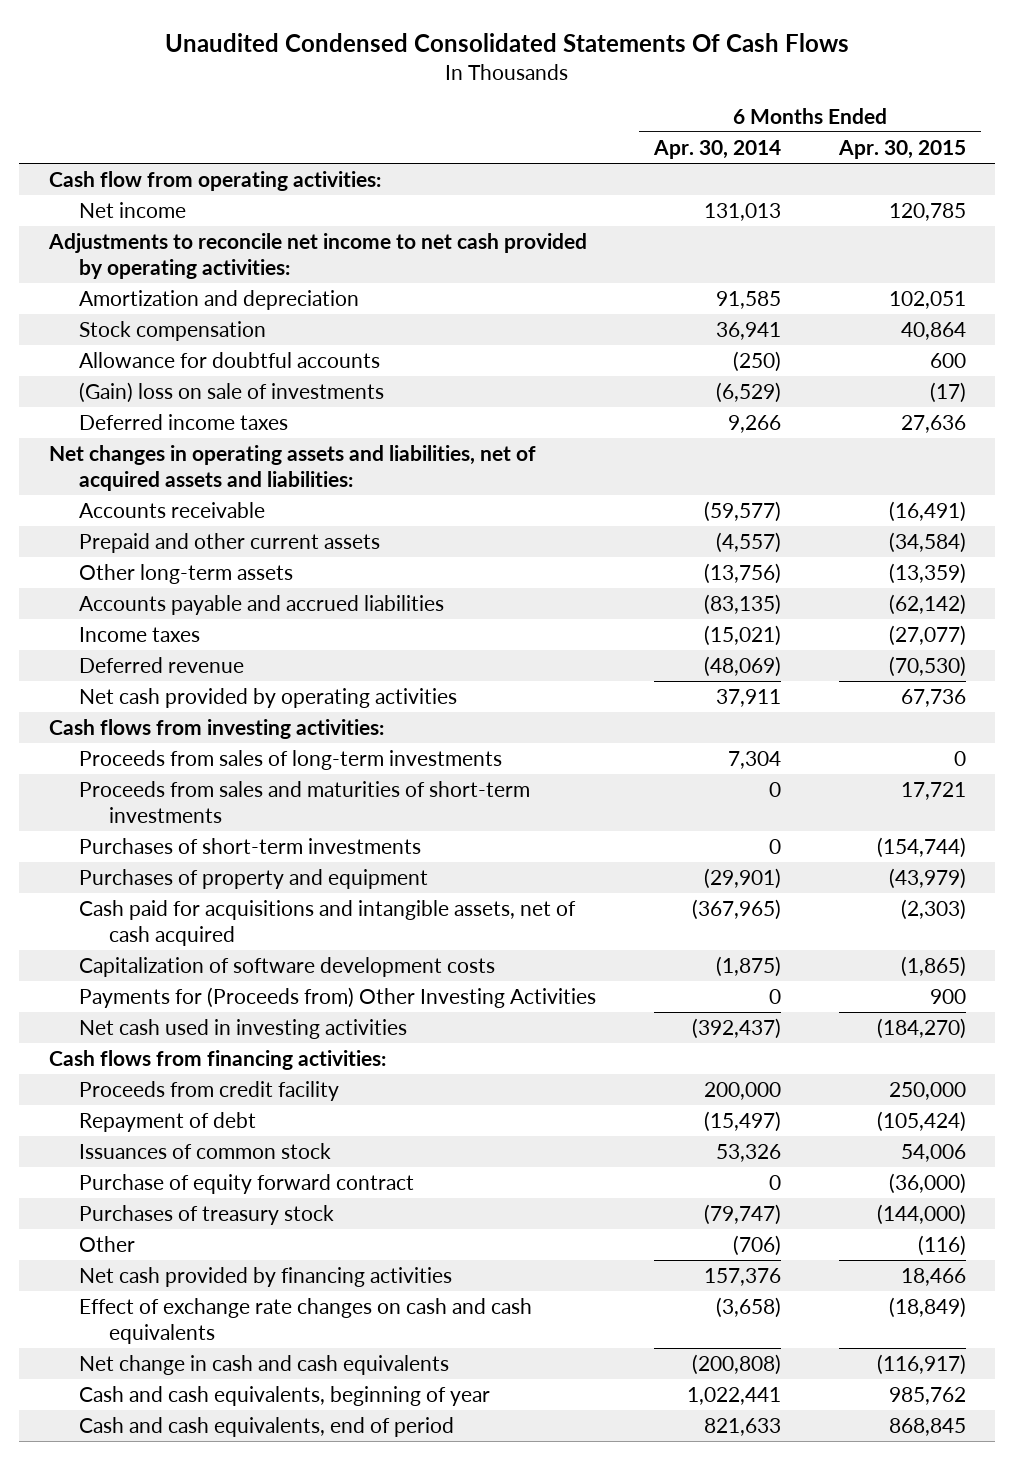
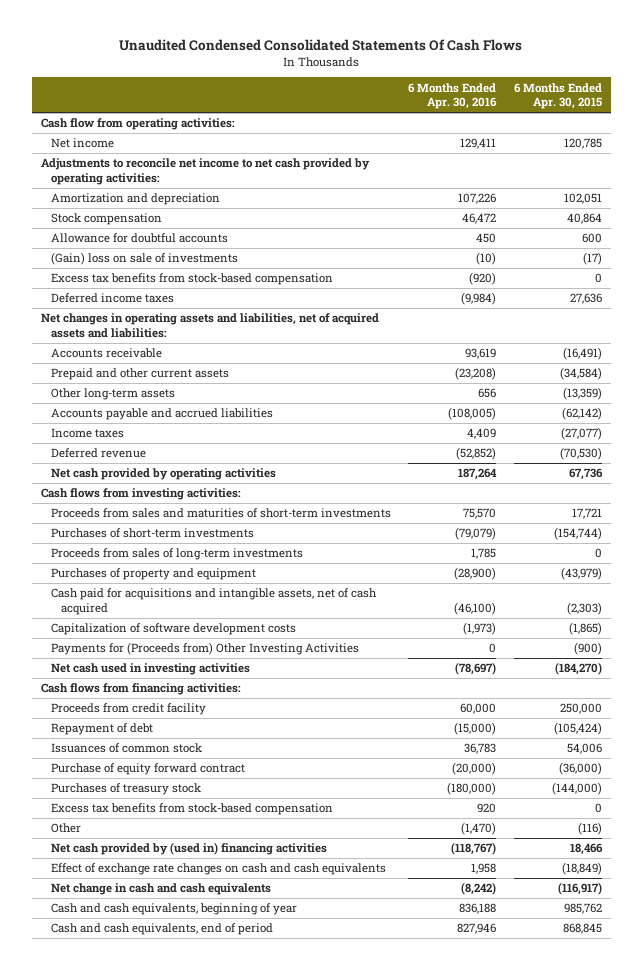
- | 6 Months Ended Apr. 30, 2014 | 6 Months Ended Apr. 30, 2015
+ | 6 Months Ended Apr. 30, 2016 | 6 Months Ended Apr. 30, 2015
+ Excess tax benefits from stock-based compensation | (920) | 0
moved down: Proceeds from sales of long-term investments | 1,785 | 0
- Payments for (Proceeds from) Other Investing Activities | 0 | 900
+ Payments for (Proceeds from) Other Investing Activities | 0 | (900)
+ Excess tax benefits from stock-based compensation | 920 | 0
- Net cash provided by financing activities | 157,376 | 18,466
+ Net cash provided by (used in) financing activities | (118,767) | 18,466

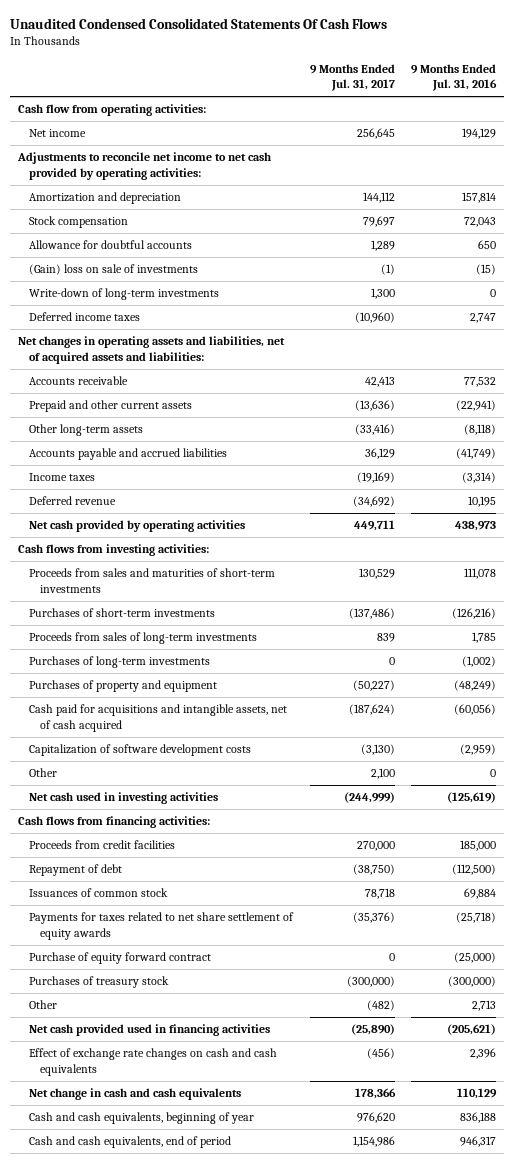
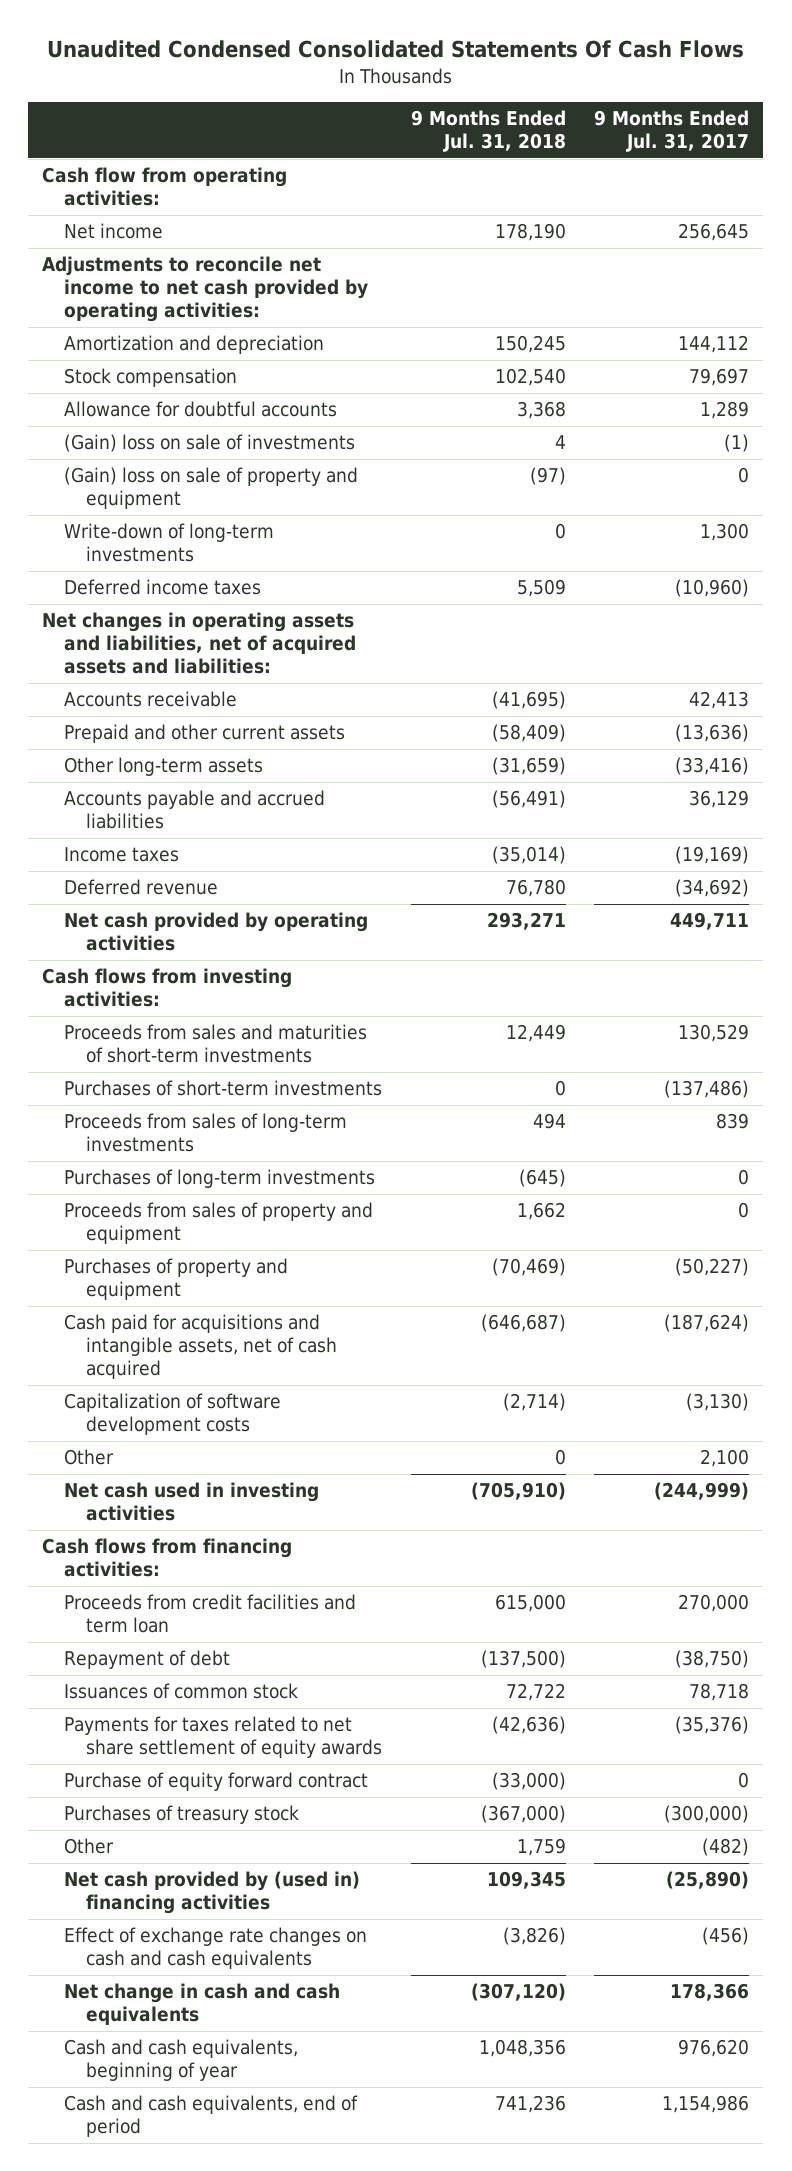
- | 9 Months Ended Jul. 31, 2017 | 9 Months Ended Jul. 31, 2016
+ | 9 Months Ended Jul. 31, 2018 | 9 Months Ended Jul. 31, 2017
+ (Gain) loss on sale of property and equipment | (97) | 0
+ Proceeds from sales of property and equipment | 1,662 | 0
- Proceeds from credit facilities | 270,000 | 185,000
+ Proceeds from credit facilities and term loan | 615,000 | 270,000
- Net cash provided used in financing activities | (25,890) | (205,621)
+ Net cash provided by (used in) financing activities | 109,345 | (25,890)

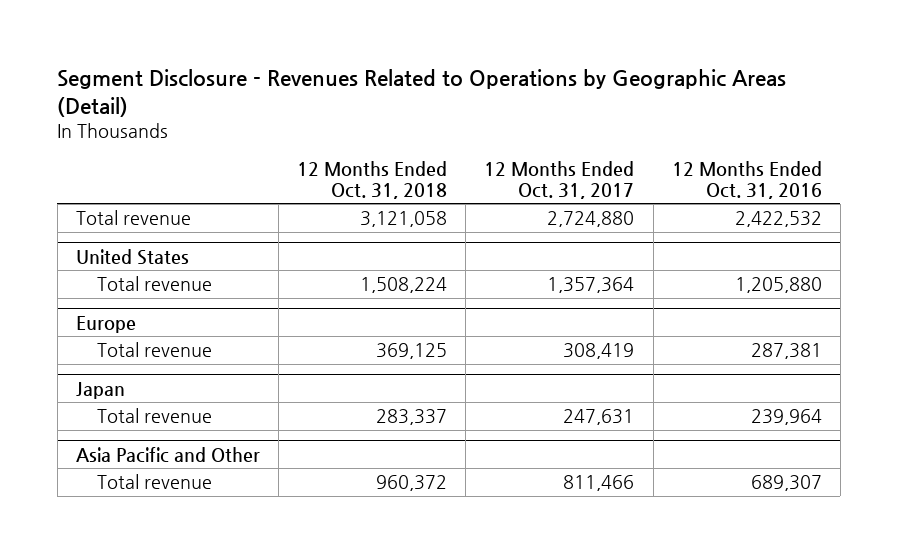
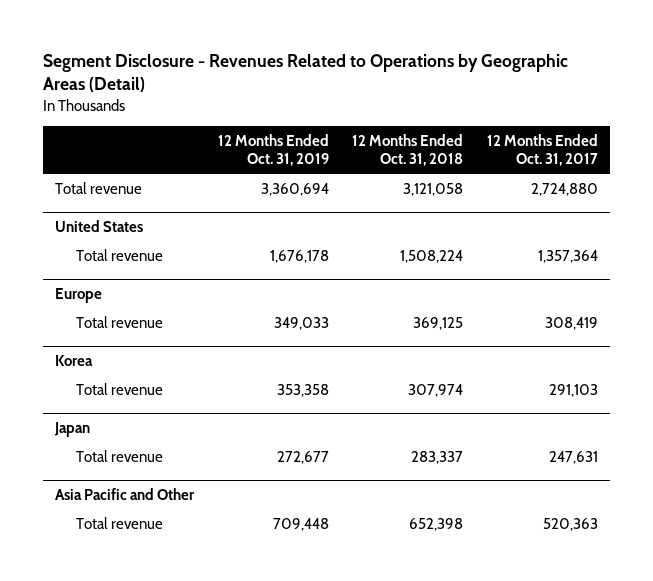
- | 12 Months Ended Oct. 31, 2018 | 12 Months Ended Oct. 31, 2017 | 12 Months Ended Oct. 31, 2016
+ | 12 Months Ended Oct. 31, 2019 | 12 Months Ended Oct. 31, 2018 | 12 Months Ended Oct. 31, 2017
+ Korea
+ Total revenue | 353,358 | 307,974 | 291,103
@ Asia Pacific and Other
- Total revenue | 960,372 | 811,466 | 689,307
+ Total revenue | 709,448 | 652,398 | 520,363

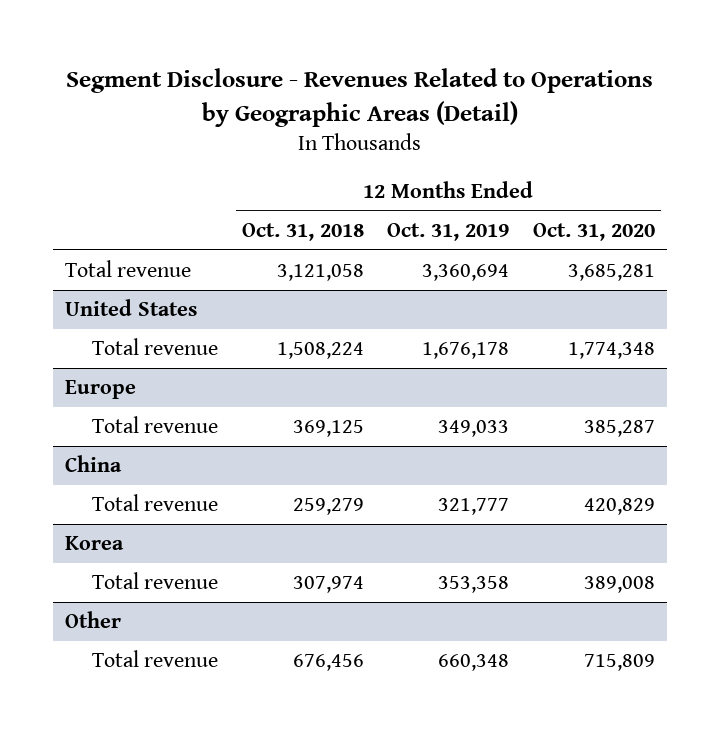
- | 12 Months Ended Oct. 31, 2019 | 12 Months Ended Oct. 31, 2018 | 12 Months Ended Oct. 31, 2017
+ | 12 Months Ended Oct. 31, 2018 | 12 Months Ended Oct. 31, 2019 | 12 Months Ended Oct. 31, 2020
+ China
+ Total revenue | 259,279 | 321,777 | 420,829
- Japan
- Total revenue | 272,677 | 283,337 | 247,631
- Asia Pacific and Other
- Total revenue | 709,448 | 652,398 | 520,363
+ Other
+ Total revenue | 676,456 | 660,348 | 715,809

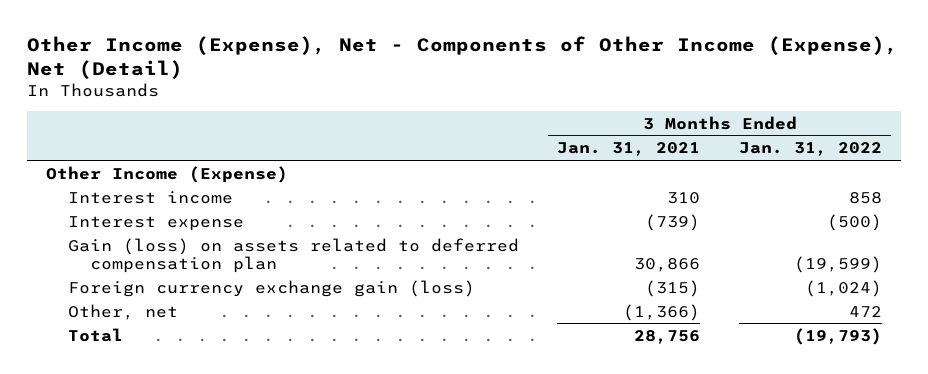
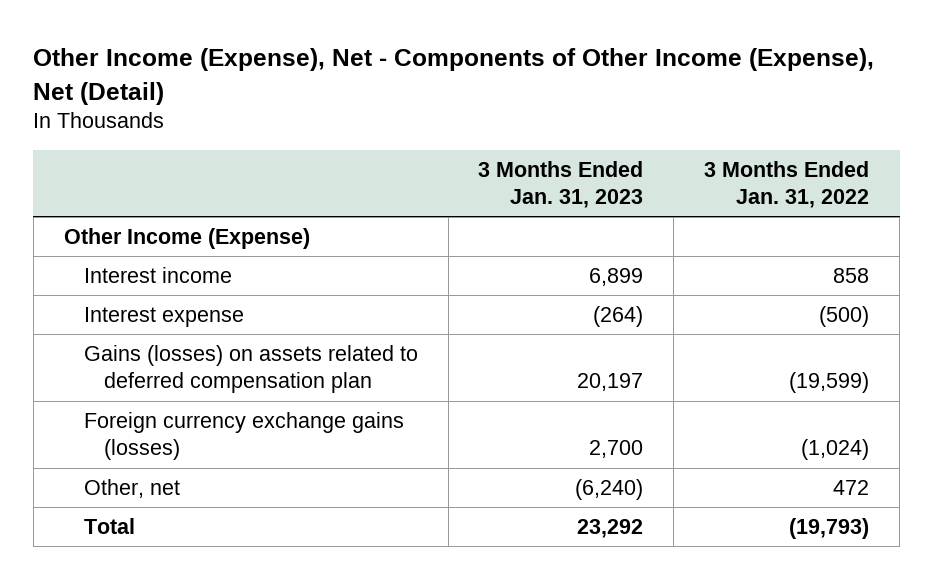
- | 3 Months Ended Jan. 31, 2021 | 3 Months Ended Jan. 31, 2022
+ | 3 Months Ended Jan. 31, 2023 | 3 Months Ended Jan. 31, 2022
- Gain (loss) on assets related to deferred compensation plan | 30,866 | (19,599)
- Foreign currency exchange gain (loss) | (315) | (1,024)
+ Gains (losses) on assets related to deferred compensation plan | 20,197 | (19,599)
+ Foreign currency exchange gains (losses) | 2,700 | (1,024)

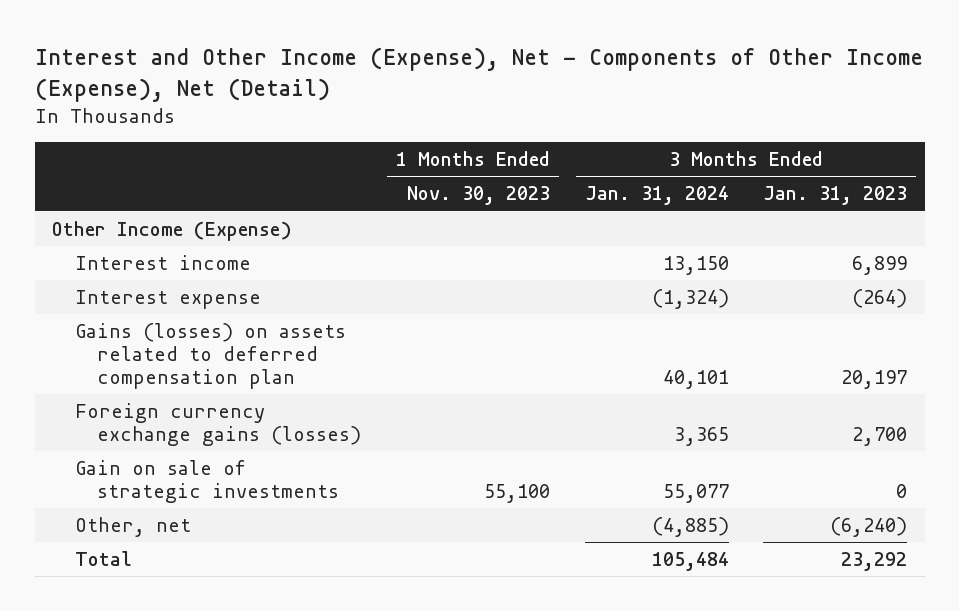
- Other Income (Expense), Net - Components of Other Income (Expense), Net (Detail)
+ Interest and Other Income (Expense), Net - Components of Other Income (Expense), Net (Detail)
- | 3 Months Ended Jan. 31, 2023 | 3 Months Ended Jan. 31, 2022
+ | 1 Months Ended Nov. 30, 2023 | 3 Months Ended Jan. 31, 2024 | 3 Months Ended Jan. 31, 2023
+ Gain on sale of strategic investments | 55,100 | 55,077 | 0

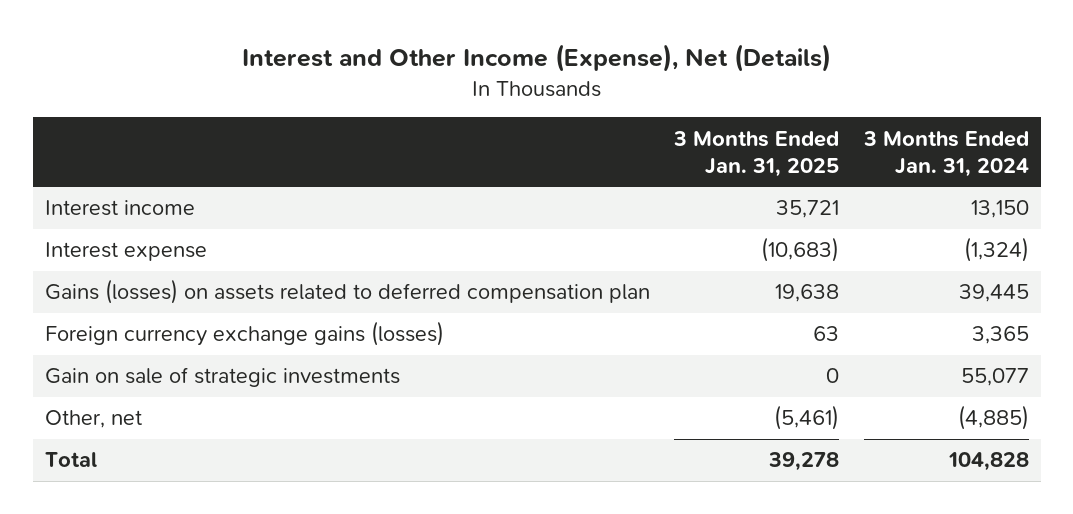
- Interest and Other Income (Expense), Net - Components of Other Income (Expense), Net (Detail)
+ Interest and Other Income (Expense), Net (Details)
- | 1 Months Ended Nov. 30, 2023 | 3 Months Ended Jan. 31, 2024 | 3 Months Ended Jan. 31, 2023
+ | 3 Months Ended Jan. 31, 2025 | 3 Months Ended Jan. 31, 2024
- Other Income (Expense)
- Gains (losses) on assets related to deferred compensation plan | | 40,101 | 20,197
+ Gains (losses) on assets related to deferred compensation plan | 19,638 | 39,445
- Total | | 105,484 | 23,292
+ Total | 39,278 | 104,828

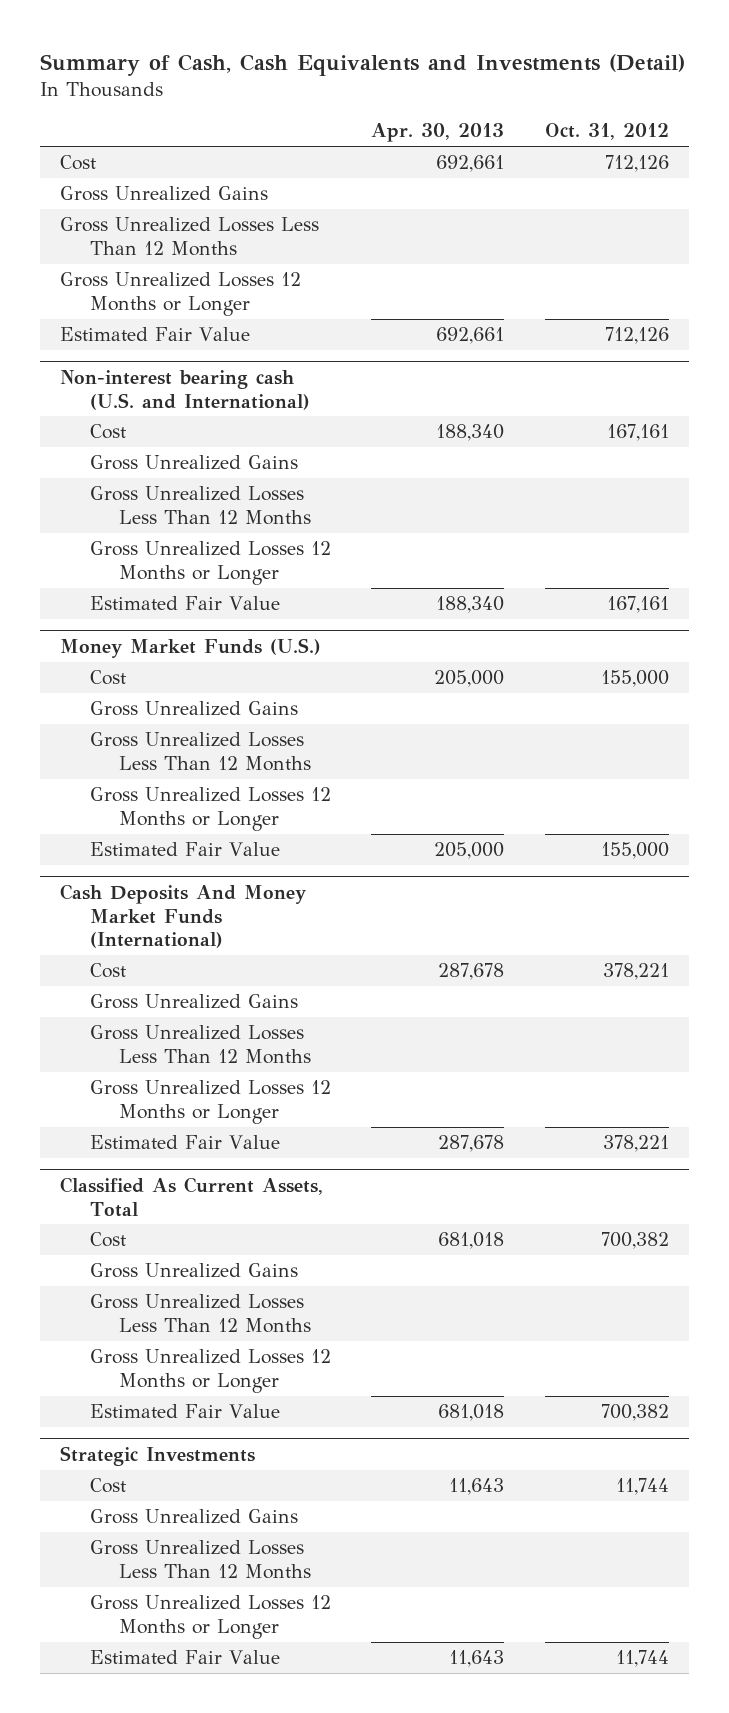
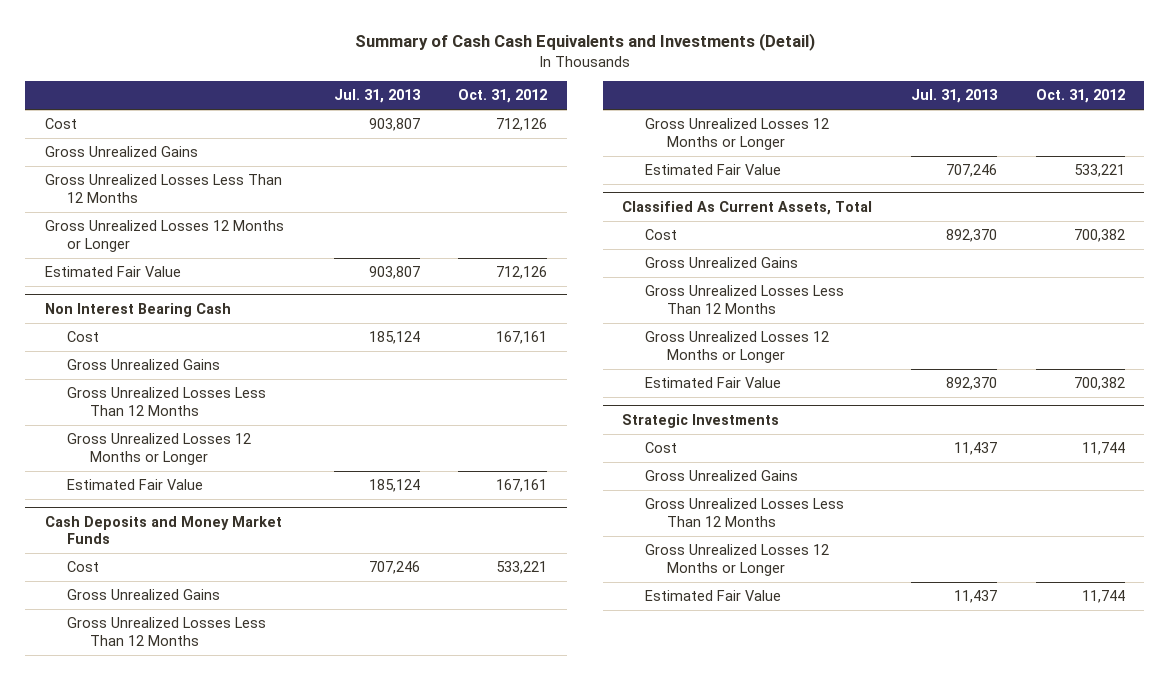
- Summary of Cash, Cash Equivalents and Investments (Detail)
+ Summary of Cash Cash Equivalents and Investments (Detail)
- | Apr. 30, 2013 | Oct. 31, 2012
+ | Jul. 31, 2013 | Oct. 31, 2012
- Non-interest bearing cash (U.S. and International)
+ Non Interest Bearing Cash
- Money Market Funds (U.S.)
- Cost | 205,000 | 155,000
- Gross Unrealized Gains
- Gross Unrealized Losses Less Than 12 Months
- Gross Unrealized Losses 12 Months or Longer
- Estimated Fair Value | 205,000 | 155,000
- Cash Deposits And Money Market Funds (International)
- Cost | 287,678 | 378,221
+ Cash Deposits and Money Market Funds
+ Cost | 707,246 | 533,221
- Estimated Fair Value | 287,678 | 378,221
+ Estimated Fair Value | 707,246 | 533,221

